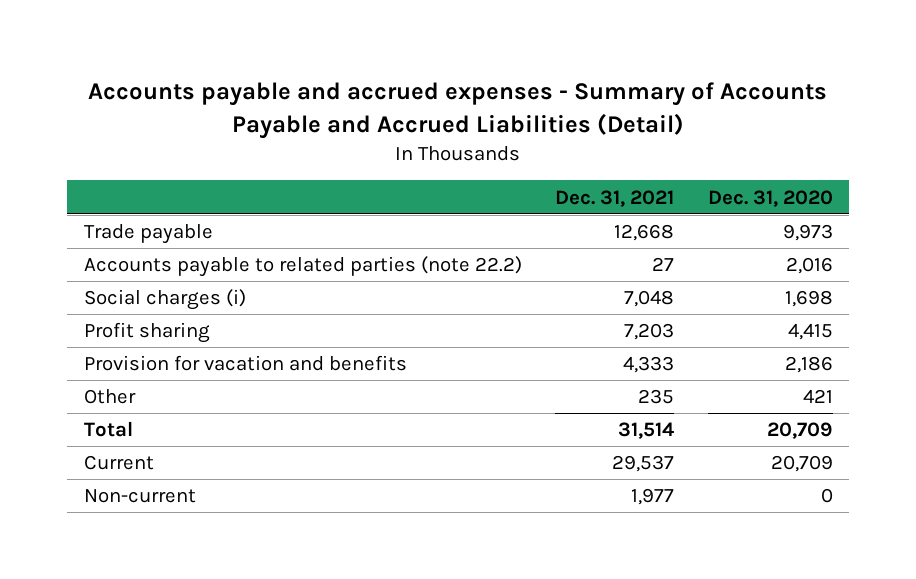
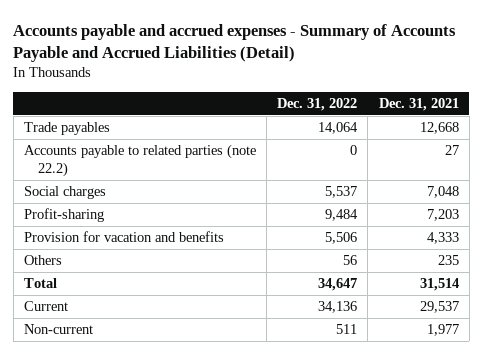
- | Dec. 31, 2021 | Dec. 31, 2020
+ | Dec. 31, 2022 | Dec. 31, 2021
- Trade payable | 12,668 | 9,973
+ Trade payables | 14,064 | 12,668
- Social charges (i) | 7,048 | 1,698
- Profit sharing | 7,203 | 4,415
+ Social charges | 5,537 | 7,048
+ Profit-sharing | 9,484 | 7,203
- Other | 235 | 421
+ Others | 56 | 235

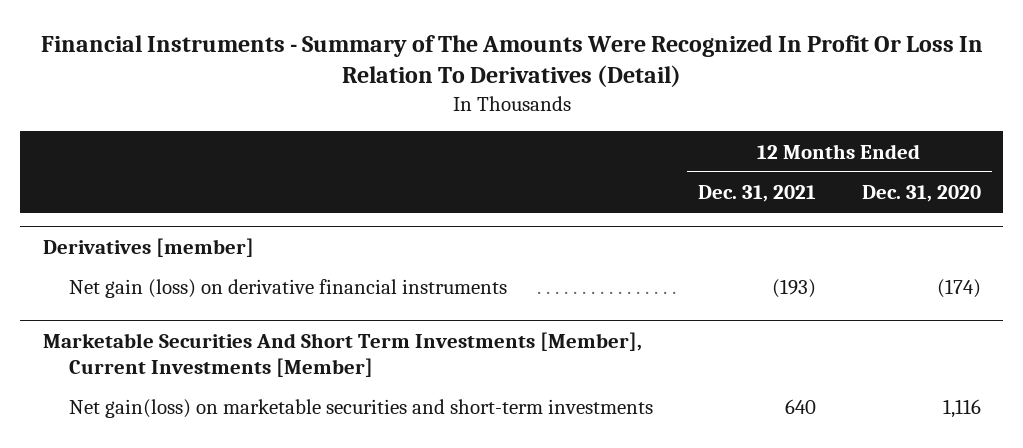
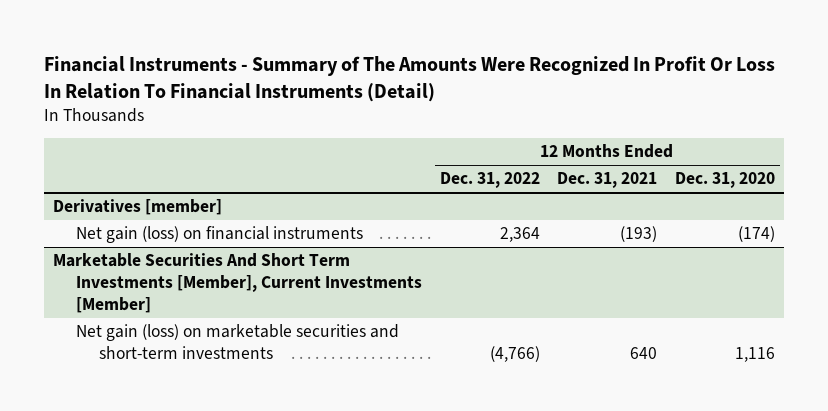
- Financial Instruments - Summary of The Amounts Were Recognized In Profit Or Loss In Relation To Derivatives (Detail)
+ Financial Instruments - Summary of The Amounts Were Recognized In Profit Or Loss In Relation To Financial Instruments (Detail)
- | 12 Months Ended Dec. 31, 2021 | 12 Months Ended Dec. 31, 2020
+ | 12 Months Ended Dec. 31, 2022 | 12 Months Ended Dec. 31, 2021 | 12 Months Ended Dec. 31, 2020
@ Derivatives [member]
- Net gain (loss) on derivative financial instruments | (193) | (174)
+ Net gain (loss) on financial instruments | 2,364 | (193) | (174)
@ Marketable Securities And Short Term Investments [Member], Current Investments [Member]
- Net gain(loss) on marketable securities and short-term investments | 640 | 1,116
+ Net gain (loss) on marketable securities and short-term investments | (4,766) | 640 | 1,116

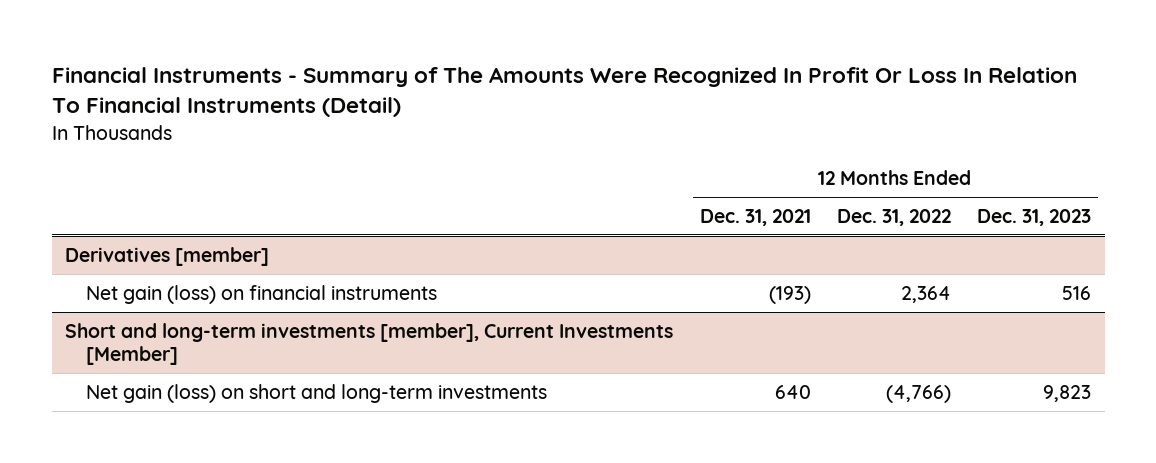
- | 12 Months Ended Dec. 31, 2022 | 12 Months Ended Dec. 31, 2021 | 12 Months Ended Dec. 31, 2020
+ | 12 Months Ended Dec. 31, 2021 | 12 Months Ended Dec. 31, 2022 | 12 Months Ended Dec. 31, 2023
- Marketable Securities And Short Term Investments [Member], Current Investments [Member]
- Net gain (loss) on marketable securities and short-term investments | (4,766) | 640 | 1,116
+ Short and long-term investments [member], Current Investments [Member]
+ Net gain (loss) on short and long-term investments | 640 | (4,766) | 9,823

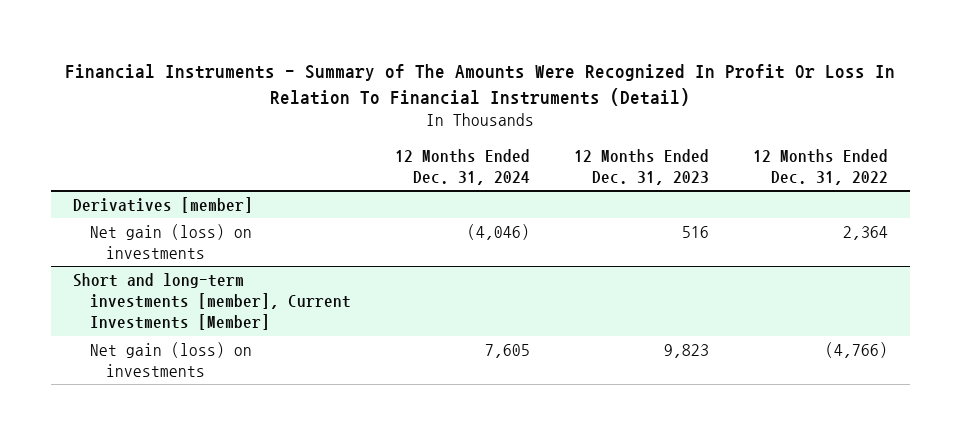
- | 12 Months Ended Dec. 31, 2021 | 12 Months Ended Dec. 31, 2022 | 12 Months Ended Dec. 31, 2023
+ | 12 Months Ended Dec. 31, 2024 | 12 Months Ended Dec. 31, 2023 | 12 Months Ended Dec. 31, 2022
@ Derivatives [member]
- Net gain (loss) on financial instruments | (193) | 2,364 | 516
+ Net gain (loss) on investments | (4,046) | 516 | 2,364
@ Short and long-term investments [member], Current Investments [Member]
- Net gain (loss) on short and long-term investments | 640 | (4,766) | 9,823
+ Net gain (loss) on investments | 7,605 | 9,823 | (4,766)

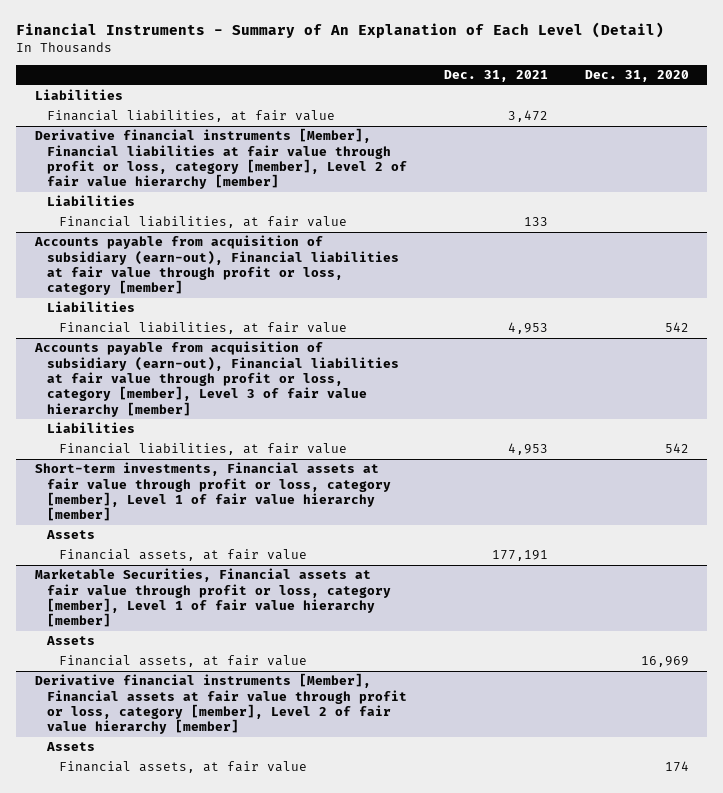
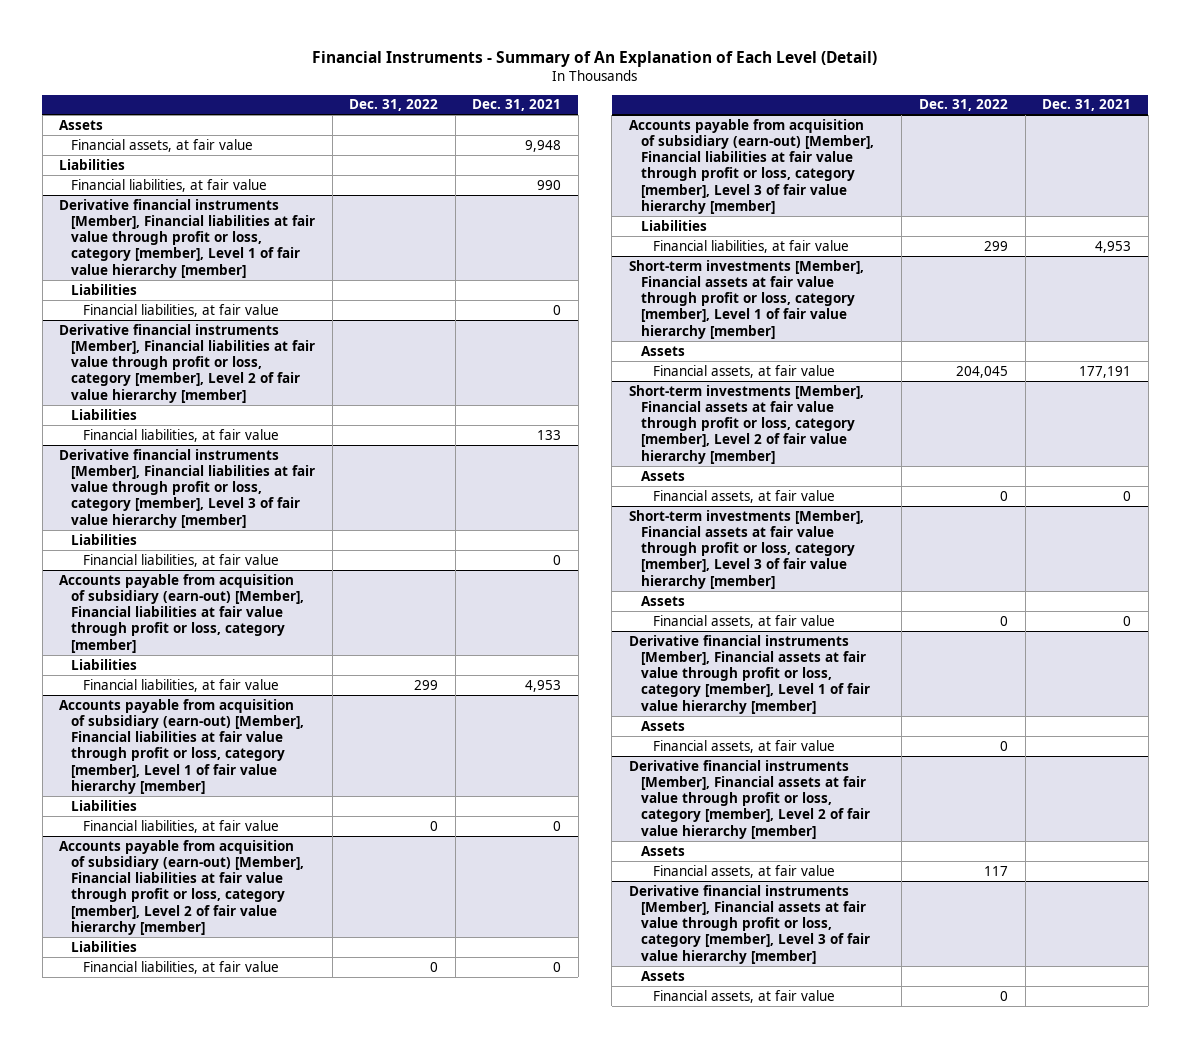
- | Dec. 31, 2021 | Dec. 31, 2020
+ | Dec. 31, 2022 | Dec. 31, 2021
+ Assets
+ Financial assets, at fair value | | 9,948
- Financial liabilities, at fair value | 3,472 |
+ Financial liabilities, at fair value | | 990
+ Derivative financial instruments [Member], Financial liabilities at fair value through profit or loss, category [member], Level 1 of fair value hierarchy [member]
+ Liabilities
+ Financial liabilities, at fair value | | 0
- Accounts payable from acquisition of subsidiary (earn-out), Financial liabilities at fair value through profit or loss, category [member]
+ Derivative financial instruments [Member], Financial liabilities at fair value through profit or loss, category [member], Level 3 of fair value hierarchy [member]
+ Financial liabilities, at fair value | | 0
+ Accounts payable from acquisition of subsidiary (earn-out) [Member], Financial liabilities at fair value through profit or loss, category [member]
+ Liabilities
- Accounts payable from acquisition of subsidiary (earn-out), Financial liabilities at fair value through profit or loss, category [member], Level 3 of fair value hierarchy [member]
+ Accounts payable from acquisition of subsidiary (earn-out) [Member], Financial liabilities at fair value through profit or loss, category [member], Level 1 of fair value hierarchy [member]
+ Financial liabilities, at fair value | 0 | 0
+ Accounts payable from acquisition of subsidiary (earn-out) [Member], Financial liabilities at fair value through profit or loss, category [member], Level 2 of fair value hierarchy [member]
+ Liabilities
+ Financial liabilities, at fair value | 0 | 0
+ Accounts payable from acquisition of subsidiary (earn-out) [Member], Financial liabilities at fair value through profit or loss, category [member], Level 3 of fair value hierarchy [member]
+ Liabilities
- Short-term investments, Financial assets at fair value through profit or loss, category [member], Level 1 of fair value hierarchy [member]
+ Short-term investments [Member], Financial assets at fair value through profit or loss, category [member], Level 1 of fair value hierarchy [member]
- Marketable Securities, Financial assets at fair value through profit or loss, category [member], Level 1 of fair value hierarchy [member]
+ Short-term investments [Member], Financial assets at fair value through profit or loss, category [member], Level 2 of fair value hierarchy [member]
+ Financial assets, at fair value | 0 | 0
+ Short-term investments [Member], Financial assets at fair value through profit or loss, category [member], Level 3 of fair value hierarchy [member]
+ Assets
+ Financial assets, at fair value | 0 | 0
+ Derivative financial instruments [Member], Financial assets at fair value through profit or loss, category [member], Level 1 of fair value hierarchy [member]
+ Assets
+ Derivative financial instruments [Member], Financial assets at fair value through profit or loss, category [member], Level 3 of fair value hierarchy [member]
+ Assets
+ Financial assets, at fair value | 0 |

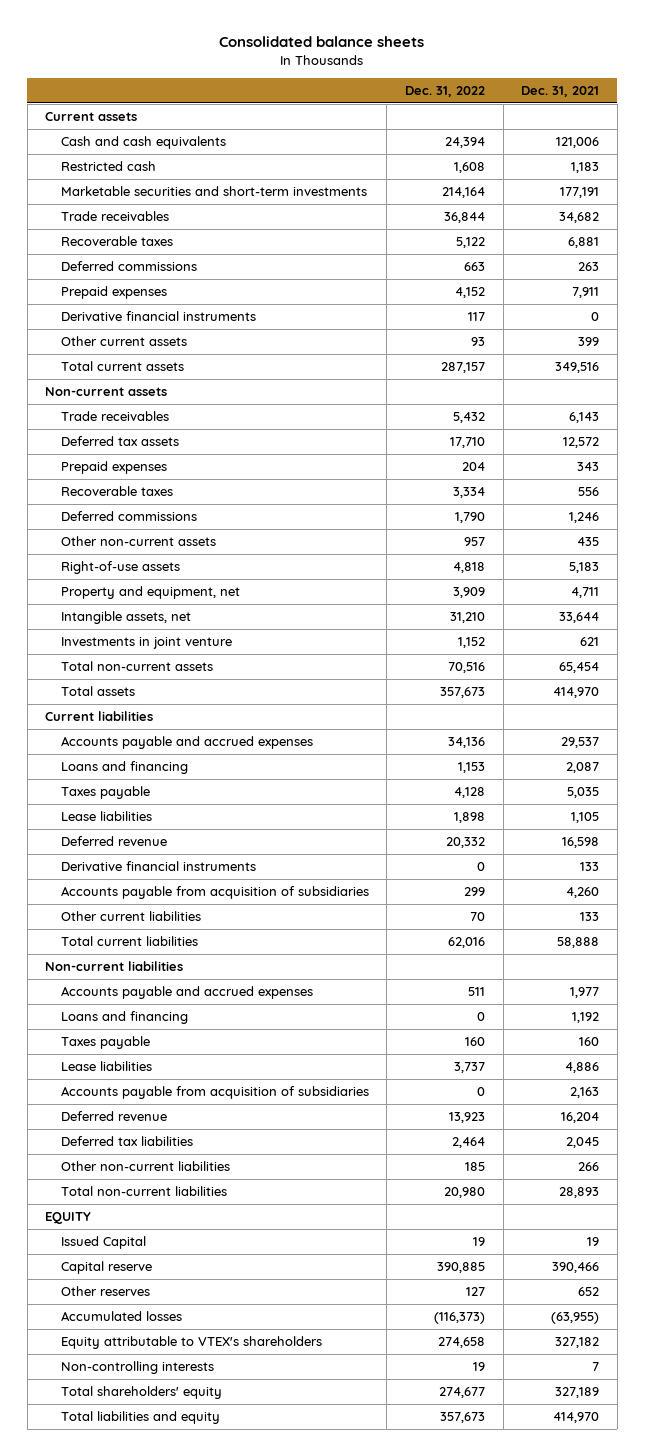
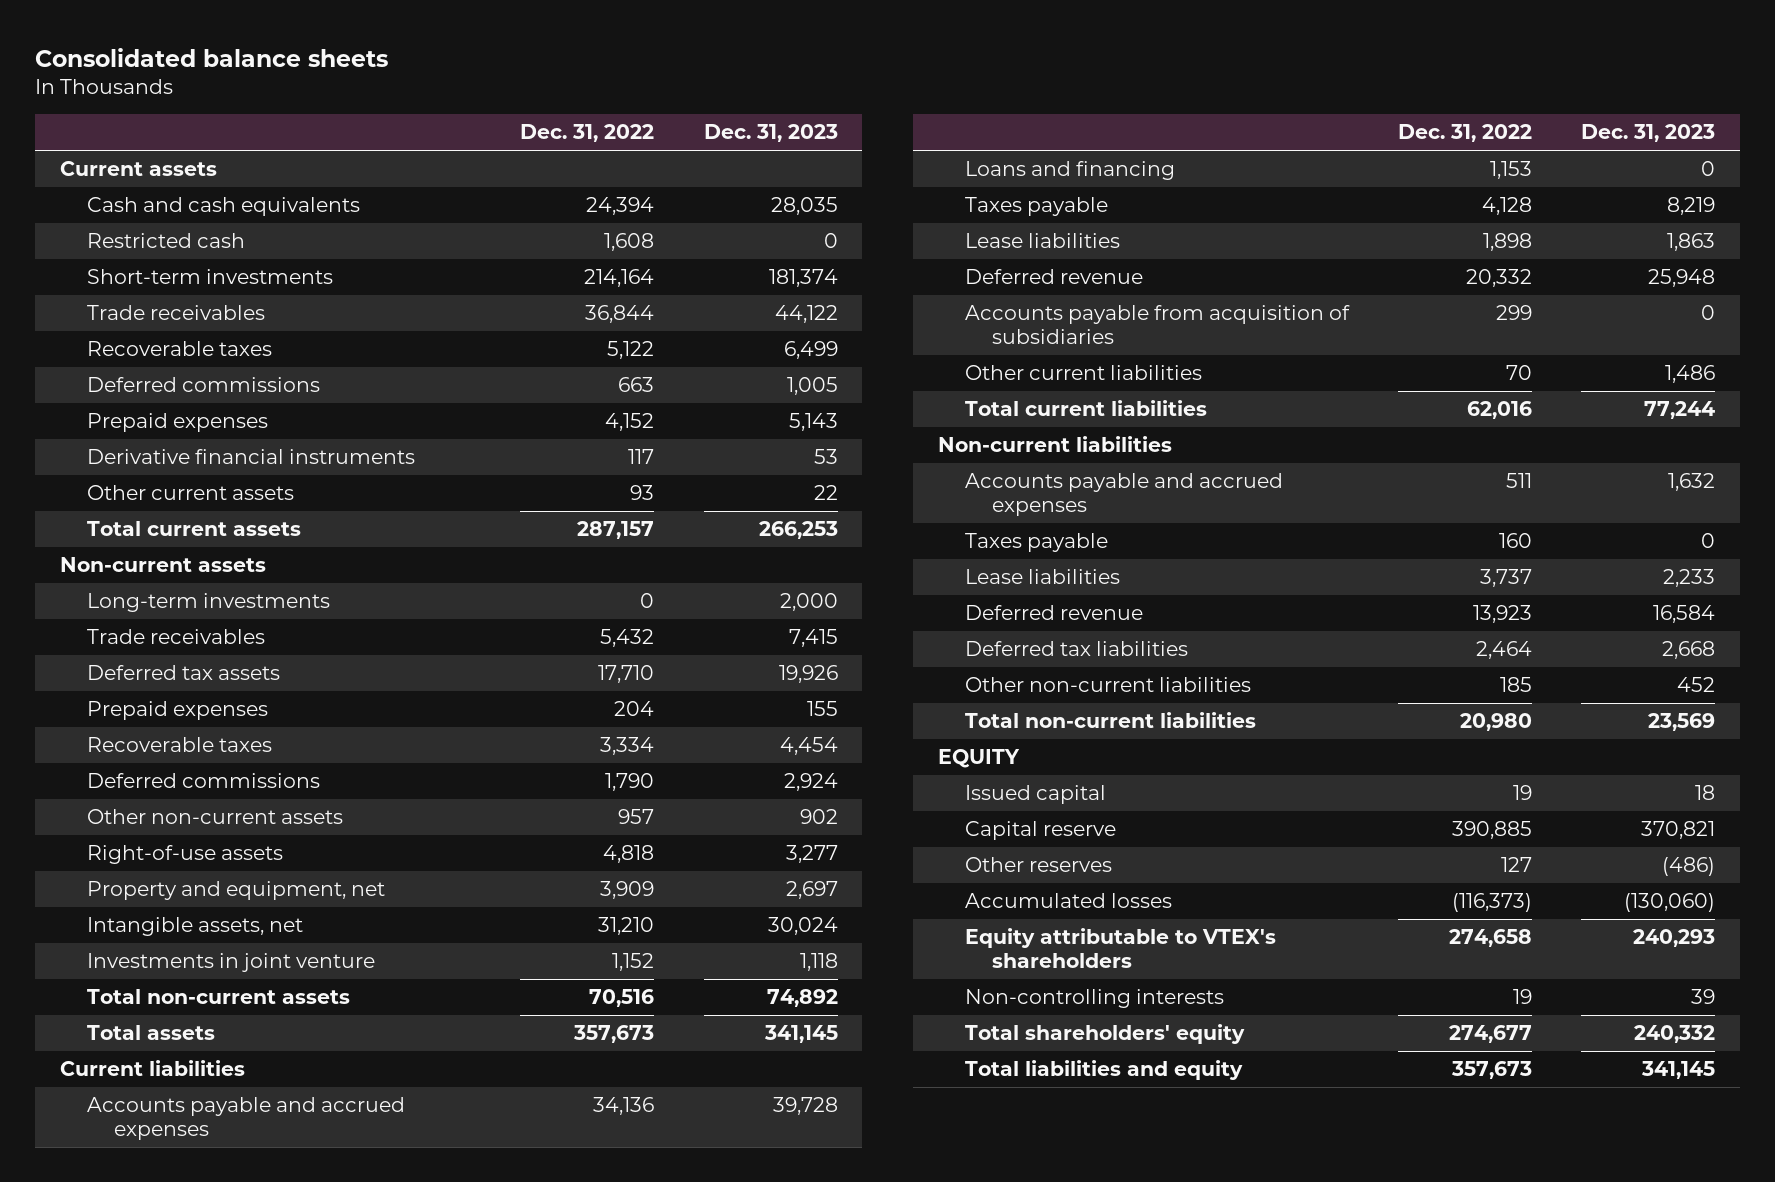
- | Dec. 31, 2022 | Dec. 31, 2021
+ | Dec. 31, 2022 | Dec. 31, 2023
- Marketable securities and short-term investments | 214,164 | 177,191
+ Short-term investments | 214,164 | 181,374
+ Long-term investments | 0 | 2,000
- Derivative financial instruments | 0 | 133
- Loans and financing | 0 | 1,192
- Accounts payable from acquisition of subsidiaries | 0 | 2,163
- Issued Capital | 19 | 19
+ Issued capital | 19 | 18

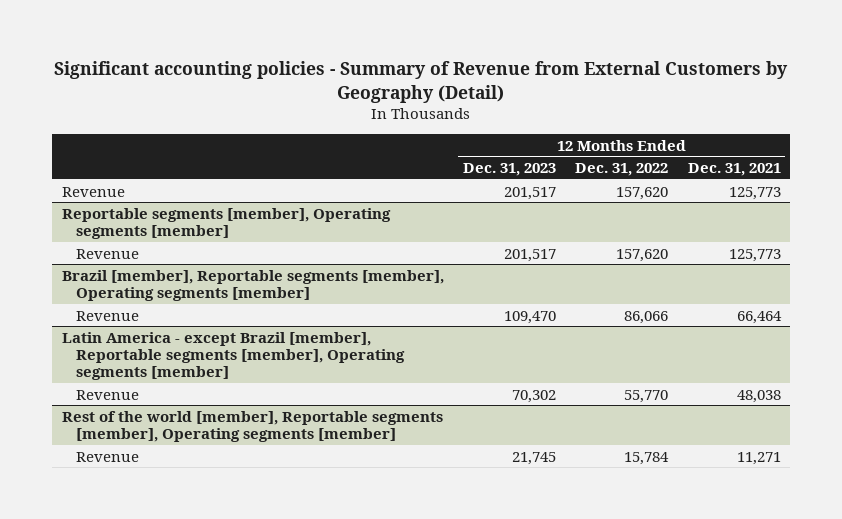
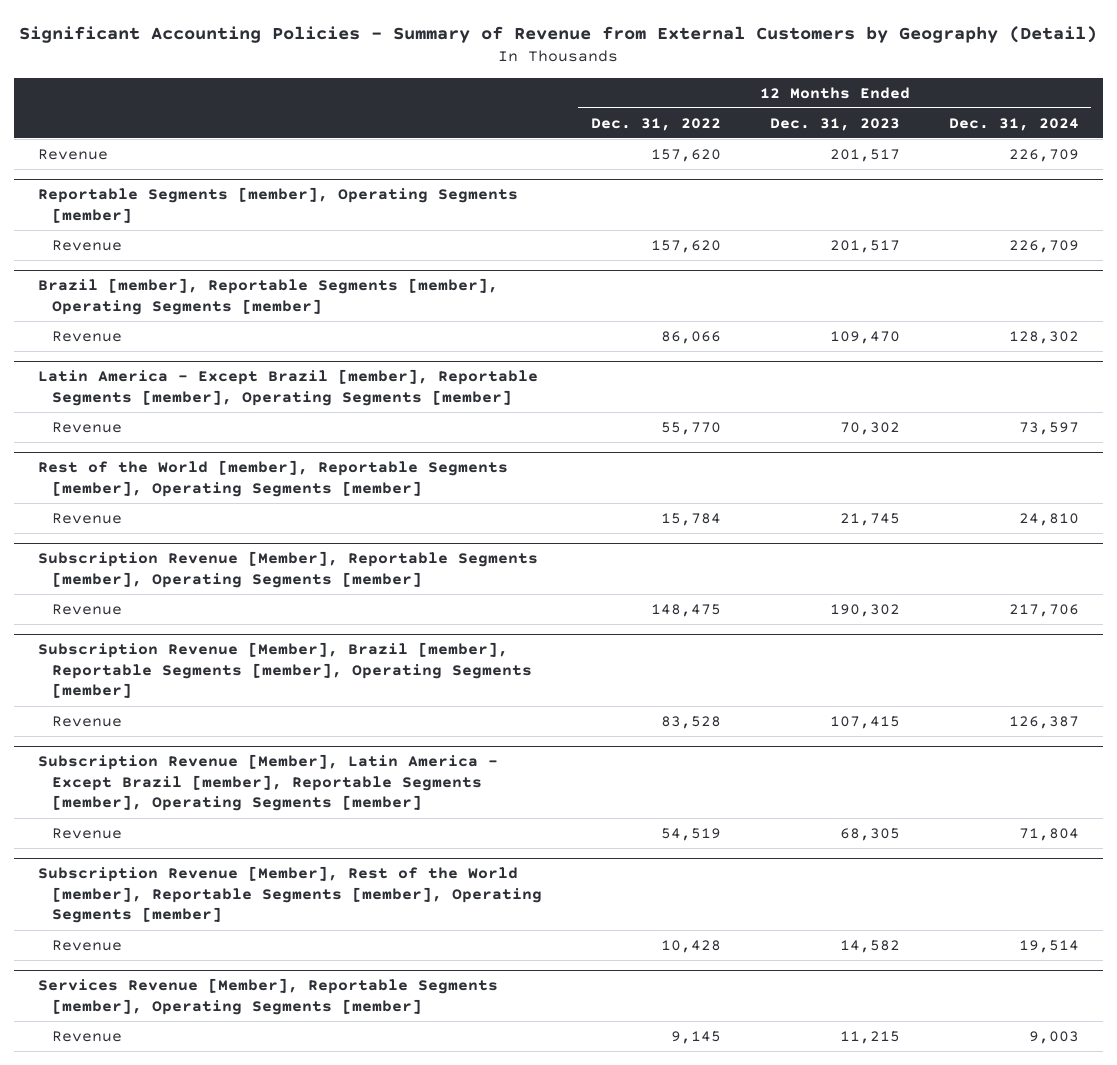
- Significant accounting policies - Summary of Revenue from External Customers by Geography (Detail)
+ Significant Accounting Policies - Summary of Revenue from External Customers by Geography (Detail)
- | 12 Months Ended Dec. 31, 2023 | 12 Months Ended Dec. 31, 2022 | 12 Months Ended Dec. 31, 2021
+ | 12 Months Ended Dec. 31, 2022 | 12 Months Ended Dec. 31, 2023 | 12 Months Ended Dec. 31, 2024
- Reportable segments [member], Operating segments [member]
+ Reportable Segments [member], Operating Segments [member]
- Brazil [member], Reportable segments [member], Operating segments [member]
+ Brazil [member], Reportable Segments [member], Operating Segments [member]
- Latin America - except Brazil [member], Reportable segments [member], Operating segments [member]
+ Latin America - Except Brazil [member], Reportable Segments [member], Operating Segments [member]
- Rest of the world [member], Reportable segments [member], Operating segments [member]
+ Rest of the World [member], Reportable Segments [member], Operating Segments [member]
+ Subscription Revenue [Member], Reportable Segments [member], Operating Segments [member]
+ Revenue | 148,475 | 190,302 | 217,706
+ Subscription Revenue [Member], Brazil [member], Reportable Segments [member], Operating Segments [member]
+ Revenue | 83,528 | 107,415 | 126,387
+ Subscription Revenue [Member], Latin America - Except Brazil [member], Reportable Segments [member], Operating Segments [member]
+ Revenue | 54,519 | 68,305 | 71,804
+ Subscription Revenue [Member], Rest of the World [member], Reportable Segments [member], Operating Segments [member]
+ Revenue | 10,428 | 14,582 | 19,514
+ Services Revenue [Member], Reportable Segments [member], Operating Segments [member]
+ Revenue | 9,145 | 11,215 | 9,003

